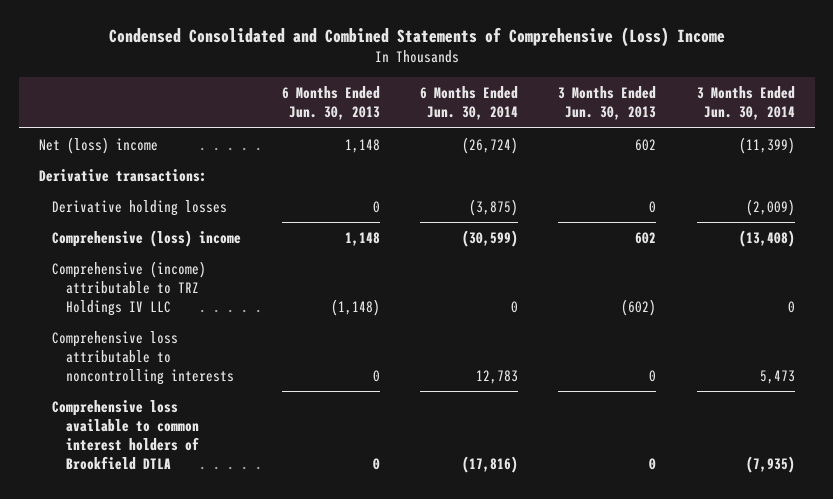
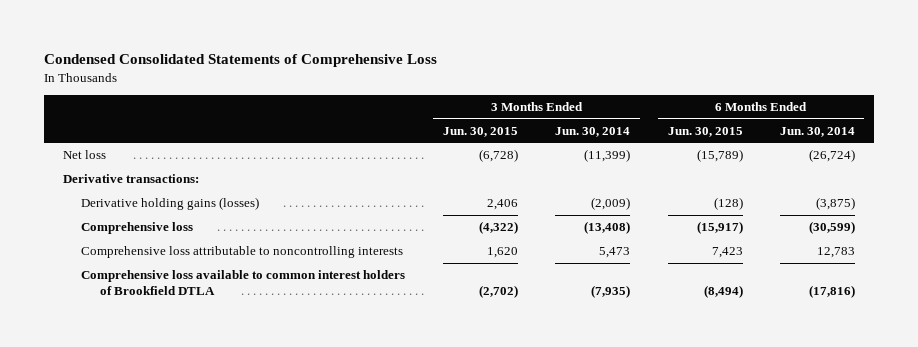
- Condensed Consolidated and Combined Statements of Comprehensive (Loss) Income
+ Condensed Consolidated Statements of Comprehensive Loss
- | 6 Months Ended Jun. 30, 2013 | 6 Months Ended Jun. 30, 2014 | 3 Months Ended Jun. 30, 2013 | 3 Months Ended Jun. 30, 2014
+ | 3 Months Ended Jun. 30, 2015 | 3 Months Ended Jun. 30, 2014 | 6 Months Ended Jun. 30, 2015 | 6 Months Ended Jun. 30, 2014
- Net (loss) income | 1,148 | (26,724) | 602 | (11,399)
+ Net loss | (6,728) | (11,399) | (15,789) | (26,724)
- Derivative holding losses | 0 | (3,875) | 0 | (2,009)
- Comprehensive (loss) income | 1,148 | (30,599) | 602 | (13,408)
- Comprehensive (income) attributable to TRZ Holdings IV LLC | (1,148) | 0 | (602) | 0
+ Derivative holding gains (losses) | 2,406 | (2,009) | (128) | (3,875)
+ Comprehensive loss | (4,322) | (13,408) | (15,917) | (30,599)

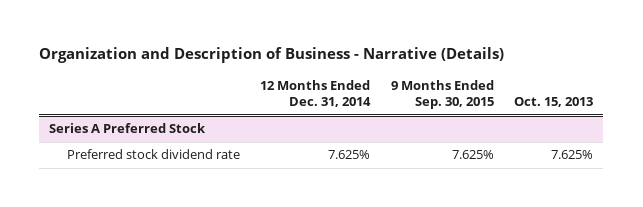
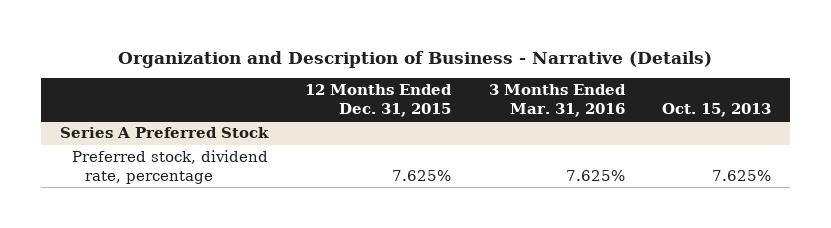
- | 12 Months Ended Dec. 31, 2014 | 9 Months Ended Sep. 30, 2015 | Oct. 15, 2013
+ | 12 Months Ended Dec. 31, 2015 | 3 Months Ended Mar. 31, 2016 | Oct. 15, 2013
@ Series A Preferred Stock
- Preferred stock dividend rate | 7.625% | 7.625% | 7.625%
+ Preferred stock, dividend rate, percentage | 7.625% | 7.625% | 7.625%

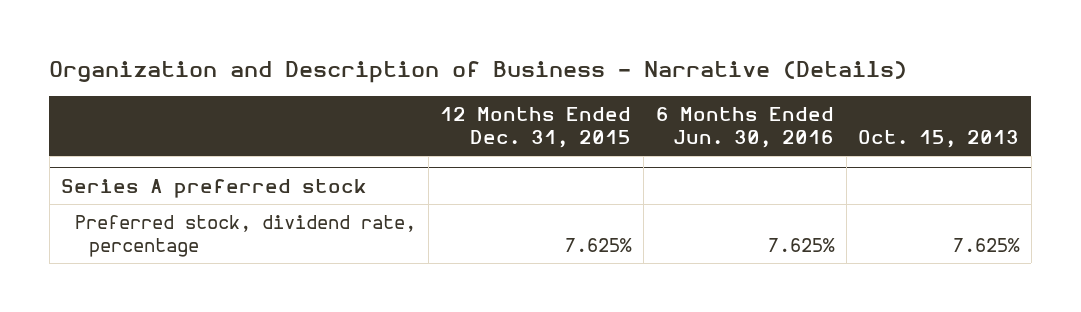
- | 12 Months Ended Dec. 31, 2015 | 3 Months Ended Mar. 31, 2016 | Oct. 15, 2013
+ | 12 Months Ended Dec. 31, 2015 | 6 Months Ended Jun. 30, 2016 | Oct. 15, 2013
- Series A Preferred Stock
+ Series A preferred stock

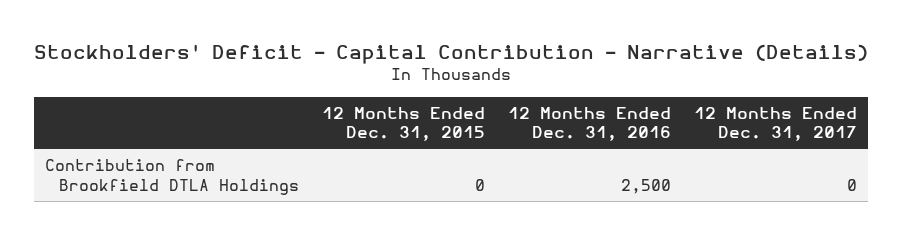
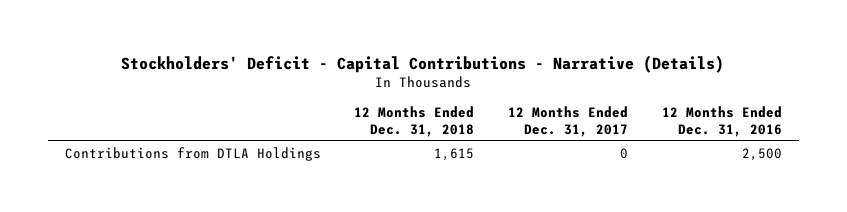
- Stockholders' Deficit - Capital Contribution - Narrative (Details)
+ Stockholders' Deficit - Capital Contributions - Narrative (Details)
- | 12 Months Ended Dec. 31, 2015 | 12 Months Ended Dec. 31, 2016 | 12 Months Ended Dec. 31, 2017
+ | 12 Months Ended Dec. 31, 2018 | 12 Months Ended Dec. 31, 2017 | 12 Months Ended Dec. 31, 2016
- Contribution from Brookfield DTLA Holdings | 0 | 2,500 | 0
+ Contributions from DTLA Holdings | 1,615 | 0 | 2,500

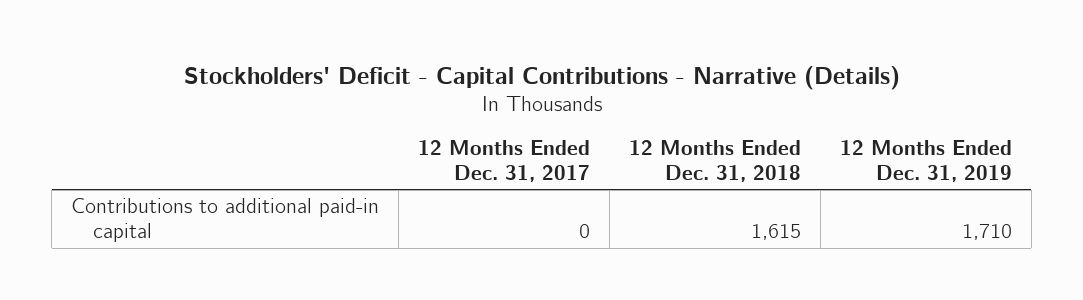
- | 12 Months Ended Dec. 31, 2018 | 12 Months Ended Dec. 31, 2017 | 12 Months Ended Dec. 31, 2016
+ | 12 Months Ended Dec. 31, 2017 | 12 Months Ended Dec. 31, 2018 | 12 Months Ended Dec. 31, 2019
- Contributions from DTLA Holdings | 1,615 | 0 | 2,500
+ Contributions to additional paid-in capital | 0 | 1,615 | 1,710

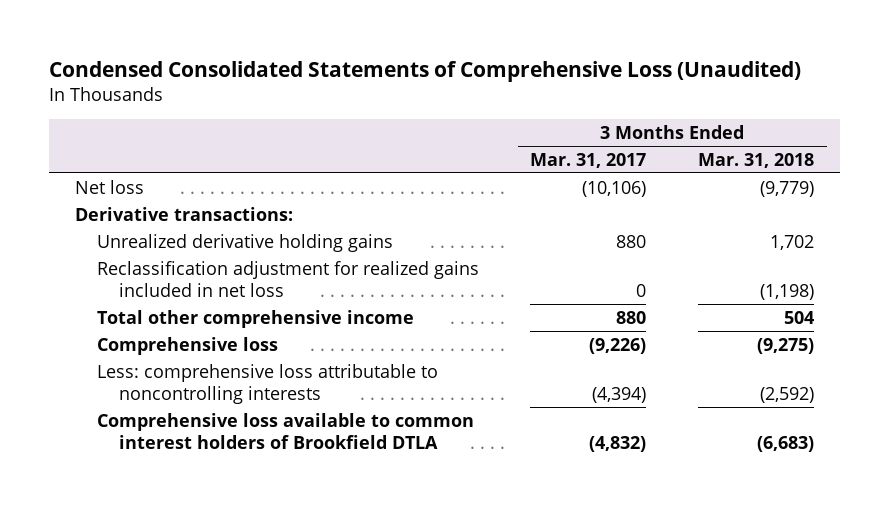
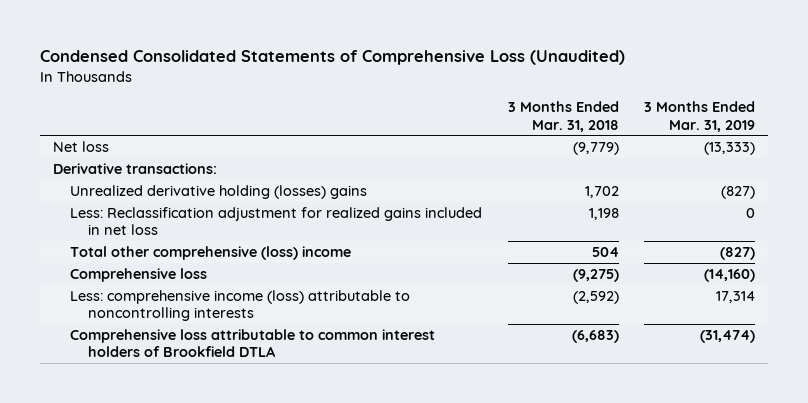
- | 3 Months Ended Mar. 31, 2017 | 3 Months Ended Mar. 31, 2018
+ | 3 Months Ended Mar. 31, 2018 | 3 Months Ended Mar. 31, 2019
- Unrealized derivative holding gains | 880 | 1,702
- Reclassification adjustment for realized gains included in net loss | 0 | (1,198)
- Total other comprehensive income | 880 | 504
+ Unrealized derivative holding (losses) gains | 1,702 | (827)
+ Less: Reclassification adjustment for realized gains included in net loss | 1,198 | 0
+ Total other comprehensive (loss) income | 504 | (827)
- Less: comprehensive loss attributable to noncontrolling interests | (4,394) | (2,592)
- Comprehensive loss available to common interest holders of Brookfield DTLA | (4,832) | (6,683)
+ Less: comprehensive income (loss) attributable to noncontrolling interests | (2,592) | 17,314
+ Comprehensive loss attributable to common interest holders of Brookfield DTLA | (6,683) | (31,474)

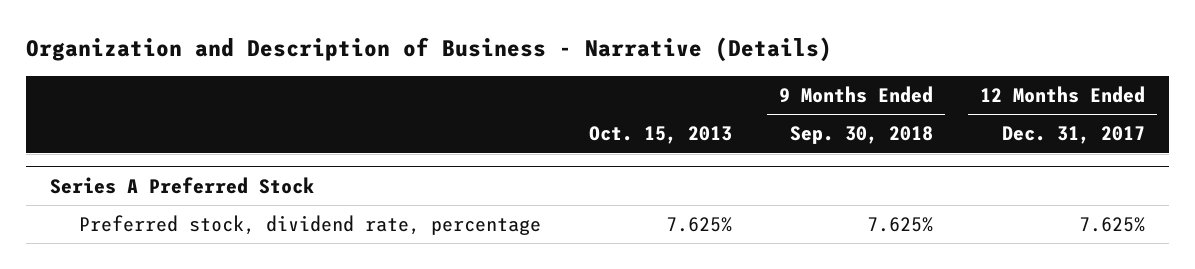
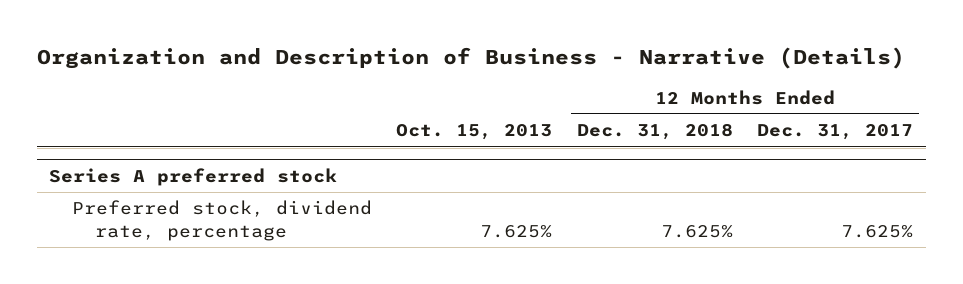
- | Oct. 15, 2013 | 9 Months Ended Sep. 30, 2018 | 12 Months Ended Dec. 31, 2017
+ | Oct. 15, 2013 | 12 Months Ended Dec. 31, 2018 | 12 Months Ended Dec. 31, 2017
- Series A Preferred Stock
+ Series A preferred stock

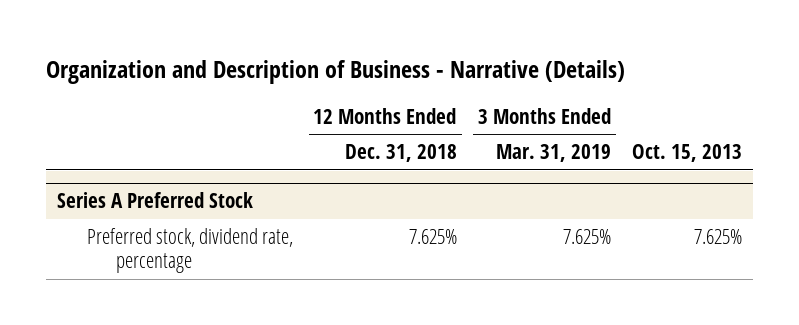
- | Oct. 15, 2013 | 12 Months Ended Dec. 31, 2018 | 12 Months Ended Dec. 31, 2017
+ | 12 Months Ended Dec. 31, 2018 | 3 Months Ended Mar. 31, 2019 | Oct. 15, 2013
- Series A preferred stock
+ Series A Preferred Stock

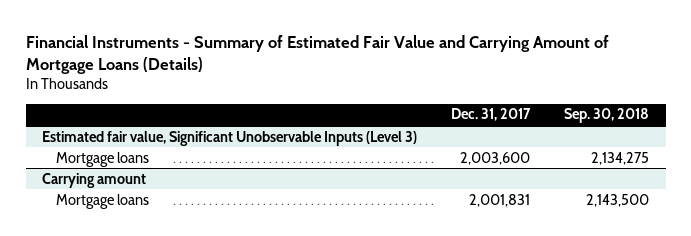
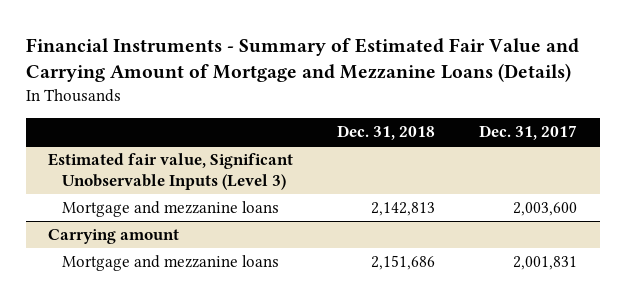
- Financial Instruments - Summary of Estimated Fair Value and Carrying Amount of Mortgage Loans (Details)
+ Financial Instruments - Summary of Estimated Fair Value and Carrying Amount of Mortgage and Mezzanine Loans (Details)
- | Dec. 31, 2017 | Sep. 30, 2018
+ | Dec. 31, 2018 | Dec. 31, 2017
@ Estimated fair value, Significant Unobservable Inputs (Level 3)
- Mortgage loans | 2,003,600 | 2,134,275
+ Mortgage and mezzanine loans | 2,142,813 | 2,003,600
@ Carrying amount
- Mortgage loans | 2,001,831 | 2,143,500
+ Mortgage and mezzanine loans | 2,151,686 | 2,001,831

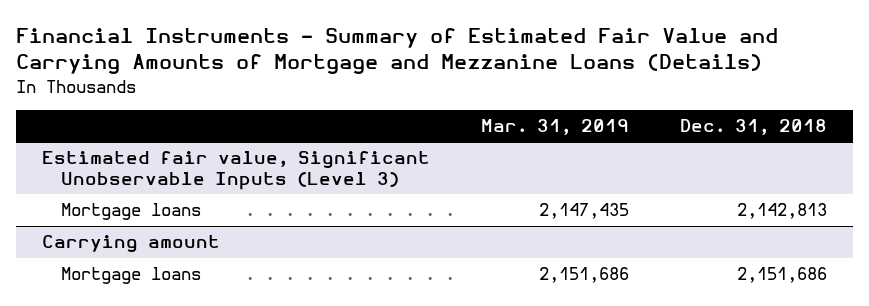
- Financial Instruments - Summary of Estimated Fair Value and Carrying Amount of Mortgage and Mezzanine Loans (Details)
+ Financial Instruments - Summary of Estimated Fair Value and Carrying Amounts of Mortgage and Mezzanine Loans (Details)
- | Dec. 31, 2018 | Dec. 31, 2017
+ | Mar. 31, 2019 | Dec. 31, 2018
@ Estimated fair value, Significant Unobservable Inputs (Level 3)
- Mortgage and mezzanine loans | 2,142,813 | 2,003,600
+ Mortgage loans | 2,147,435 | 2,142,813
@ Carrying amount
- Mortgage and mezzanine loans | 2,151,686 | 2,001,831
+ Mortgage loans | 2,151,686 | 2,151,686

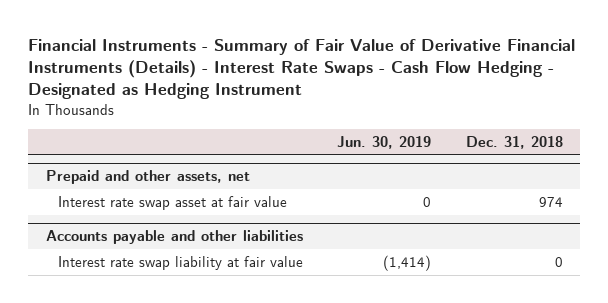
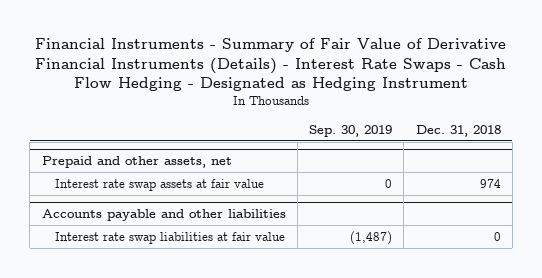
- | Jun. 30, 2019 | Dec. 31, 2018
+ | Sep. 30, 2019 | Dec. 31, 2018
@ Prepaid and other assets, net
- Interest rate swap asset at fair value | 0 | 974
+ Interest rate swap assets at fair value | 0 | 974
@ Accounts payable and other liabilities
- Interest rate swap liability at fair value | (1,414) | 0
+ Interest rate swap liabilities at fair value | (1,487) | 0

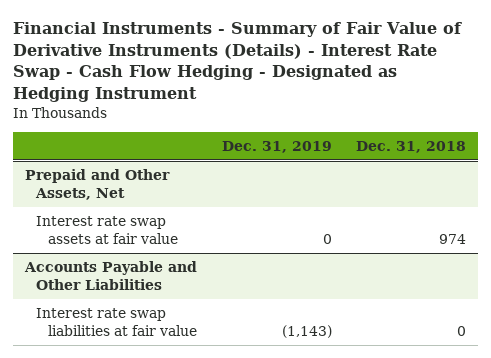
- Financial Instruments - Summary of Fair Value of Derivative Financial Instruments (Details) - Interest Rate Swaps - Cash Flow Hedging - Designated as Hedging Instrument
+ Financial Instruments - Summary of Fair Value of Derivative Instruments (Details) - Interest Rate Swap - Cash Flow Hedging - Designated as Hedging Instrument
- | Sep. 30, 2019 | Dec. 31, 2018
+ | Dec. 31, 2019 | Dec. 31, 2018
- Prepaid and other assets, net
+ Prepaid and Other Assets, Net
- Accounts payable and other liabilities
+ Accounts Payable and Other Liabilities

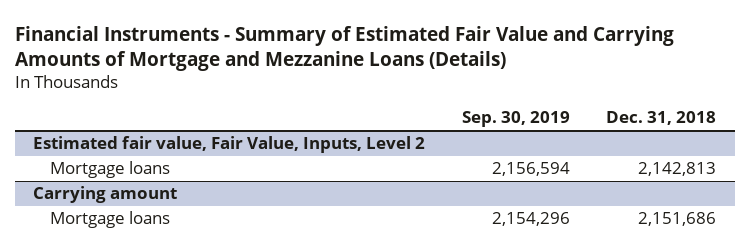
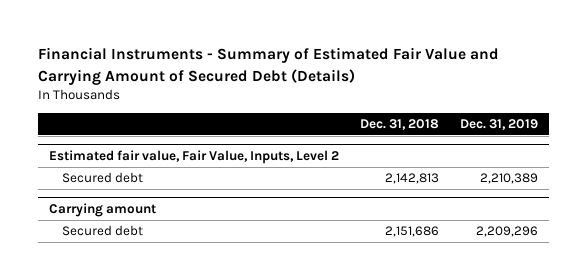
- Financial Instruments - Summary of Estimated Fair Value and Carrying Amounts of Mortgage and Mezzanine Loans (Details)
+ Financial Instruments - Summary of Estimated Fair Value and Carrying Amount of Secured Debt (Details)
- | Sep. 30, 2019 | Dec. 31, 2018
+ | Dec. 31, 2018 | Dec. 31, 2019
@ Estimated fair value, Fair Value, Inputs, Level 2
- Mortgage loans | 2,156,594 | 2,142,813
+ Secured debt | 2,142,813 | 2,210,389
@ Carrying amount
- Mortgage loans | 2,154,296 | 2,151,686
+ Secured debt | 2,151,686 | 2,209,296

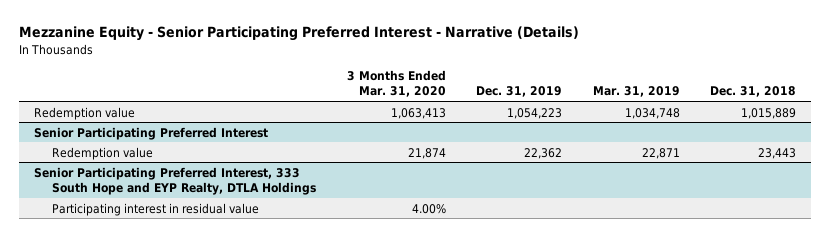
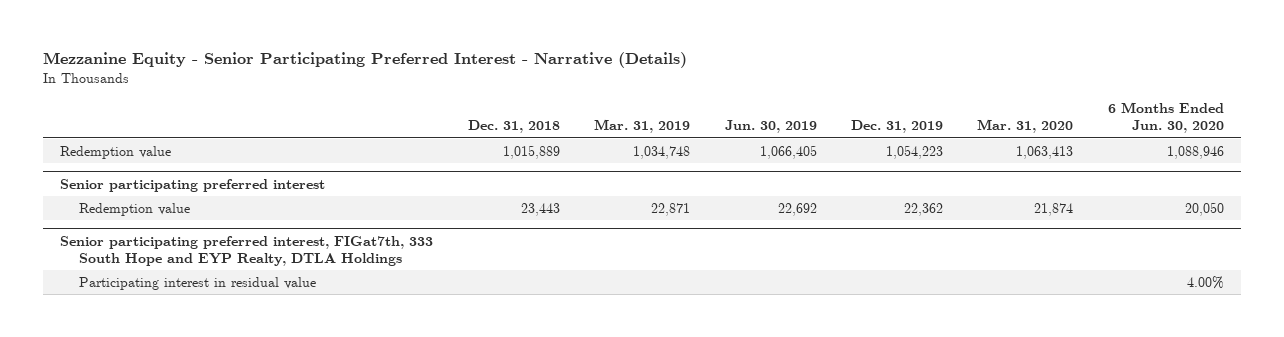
- | 3 Months Ended Mar. 31, 2020 | Dec. 31, 2019 | Mar. 31, 2019 | Dec. 31, 2018
+ | Dec. 31, 2018 | Mar. 31, 2019 | Jun. 30, 2019 | Dec. 31, 2019 | Mar. 31, 2020 | 6 Months Ended Jun. 30, 2020
- Senior Participating Preferred Interest
+ Senior participating preferred interest
- Senior Participating Preferred Interest, 333 South Hope and EYP Realty, DTLA Holdings
+ Senior participating preferred interest, FIGat7th, 333 South Hope and EYP Realty, DTLA Holdings

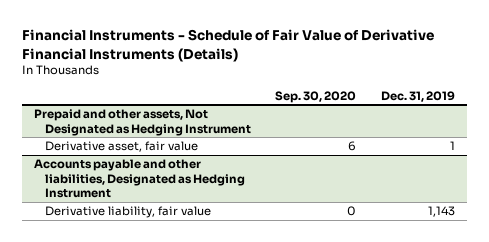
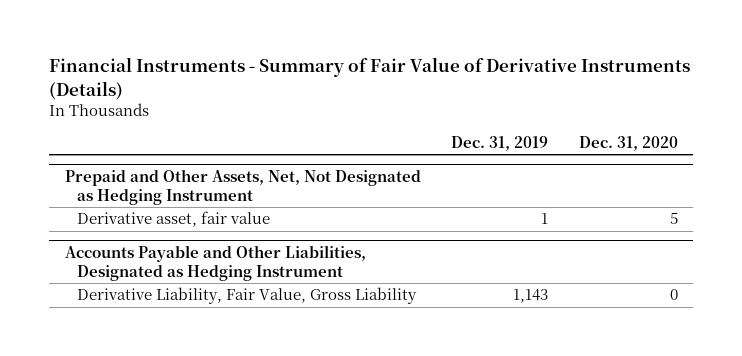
- Financial Instruments - Schedule of Fair Value of Derivative Financial Instruments (Details)
+ Financial Instruments - Summary of Fair Value of Derivative Instruments (Details)
- | Sep. 30, 2020 | Dec. 31, 2019
+ | Dec. 31, 2019 | Dec. 31, 2020
- Prepaid and other assets, Not Designated as Hedging Instrument
+ Prepaid and Other Assets, Net, Not Designated as Hedging Instrument
- Accounts payable and other liabilities, Designated as Hedging Instrument
- Derivative liability, fair value | 0 | 1,143
+ Accounts Payable and Other Liabilities, Designated as Hedging Instrument
+ Derivative Liability, Fair Value, Gross Liability | 1,143 | 0

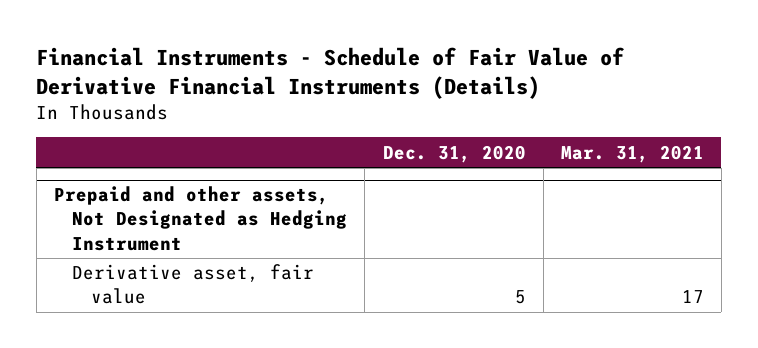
- Financial Instruments - Summary of Fair Value of Derivative Instruments (Details)
+ Financial Instruments - Schedule of Fair Value of Derivative Financial Instruments (Details)
- | Dec. 31, 2019 | Dec. 31, 2020
+ | Dec. 31, 2020 | Mar. 31, 2021
- Prepaid and Other Assets, Net, Not Designated as Hedging Instrument
+ Prepaid and other assets, Not Designated as Hedging Instrument
- Accounts Payable and Other Liabilities, Designated as Hedging Instrument
- Derivative Liability, Fair Value, Gross Liability | 1,143 | 0

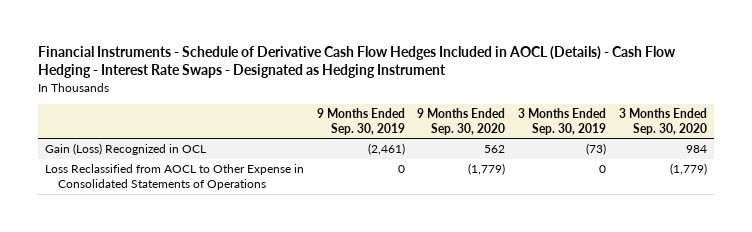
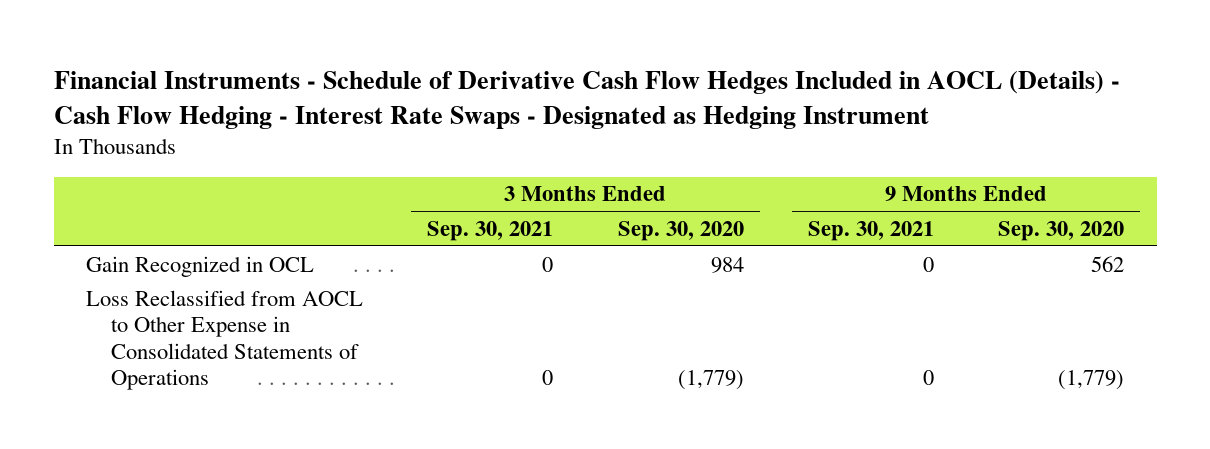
- | 9 Months Ended Sep. 30, 2019 | 9 Months Ended Sep. 30, 2020 | 3 Months Ended Sep. 30, 2019 | 3 Months Ended Sep. 30, 2020
+ | 3 Months Ended Sep. 30, 2021 | 3 Months Ended Sep. 30, 2020 | 9 Months Ended Sep. 30, 2021 | 9 Months Ended Sep. 30, 2020
- Gain (Loss) Recognized in OCL | (2,461) | 562 | (73) | 984
+ Gain Recognized in OCL | 0 | 984 | 0 | 562

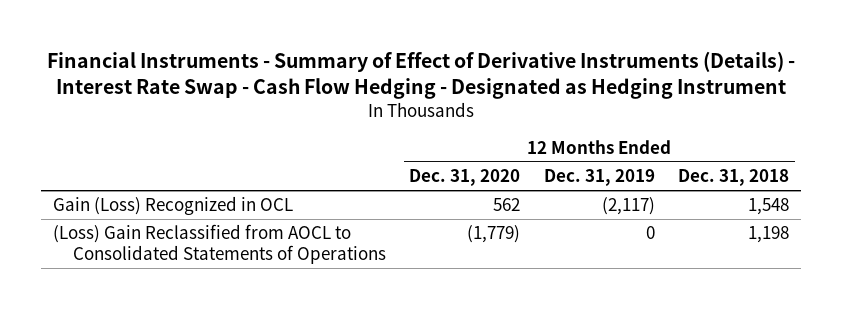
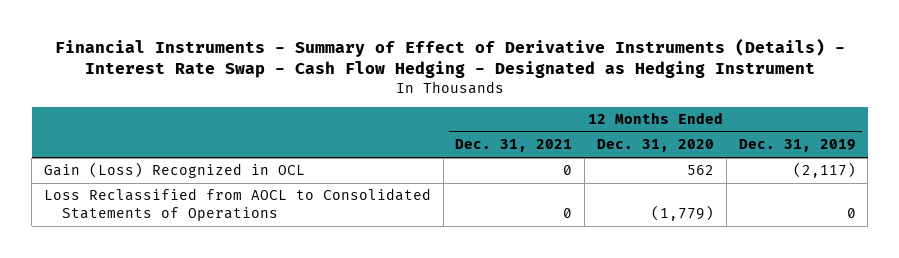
- | 12 Months Ended Dec. 31, 2020 | 12 Months Ended Dec. 31, 2019 | 12 Months Ended Dec. 31, 2018
+ | 12 Months Ended Dec. 31, 2021 | 12 Months Ended Dec. 31, 2020 | 12 Months Ended Dec. 31, 2019
- (Loss) Gain Reclassified from AOCL to Consolidated Statements of Operations | (1,779) | 0 | 1,198
+ Loss Reclassified from AOCL to Consolidated Statements of Operations | 0 | (1,779) | 0

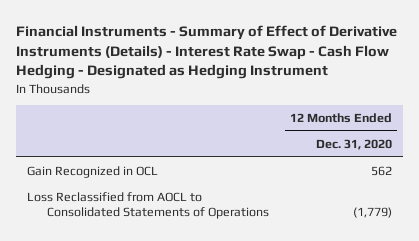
- | 12 Months Ended Dec. 31, 2021 | 12 Months Ended Dec. 31, 2020 | 12 Months Ended Dec. 31, 2019
+ | 12 Months Ended Dec. 31, 2020
- Gain (Loss) Recognized in OCL | 0 | 562 | (2,117)
+ Gain Recognized in OCL | 562

